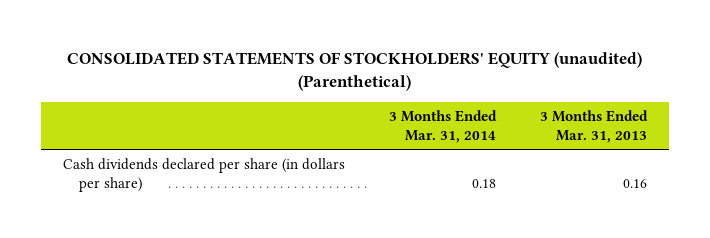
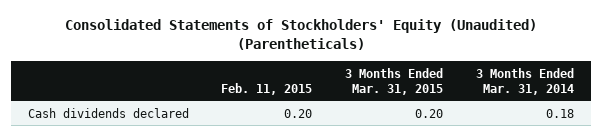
- CONSOLIDATED STATEMENTS OF STOCKHOLDERS' EQUITY (unaudited) (Parenthetical)
+ Consolidated Statements of Stockholders' Equity (Unaudited) (Parentheticals)
- | 3 Months Ended Mar. 31, 2014 | 3 Months Ended Mar. 31, 2013
+ | Feb. 11, 2015 | 3 Months Ended Mar. 31, 2015 | 3 Months Ended Mar. 31, 2014
- Cash dividends declared per share (in dollars per share) | 0.18 | 0.16
+ Cash dividends declared | 0.20 | 0.20 | 0.18

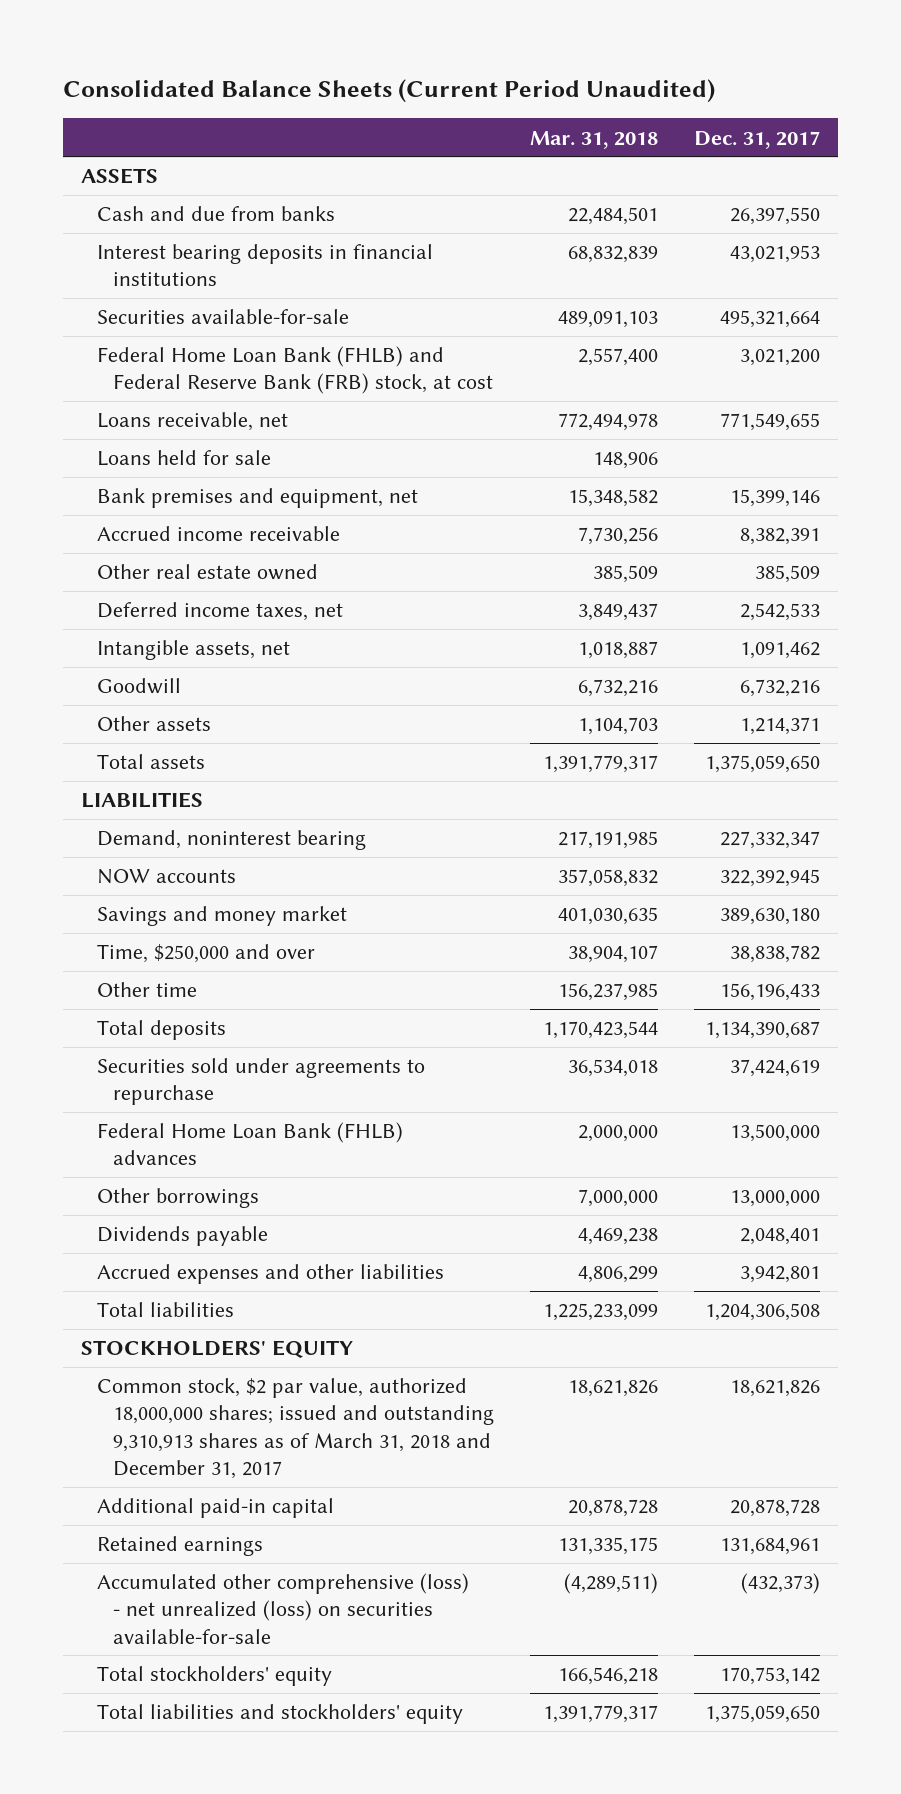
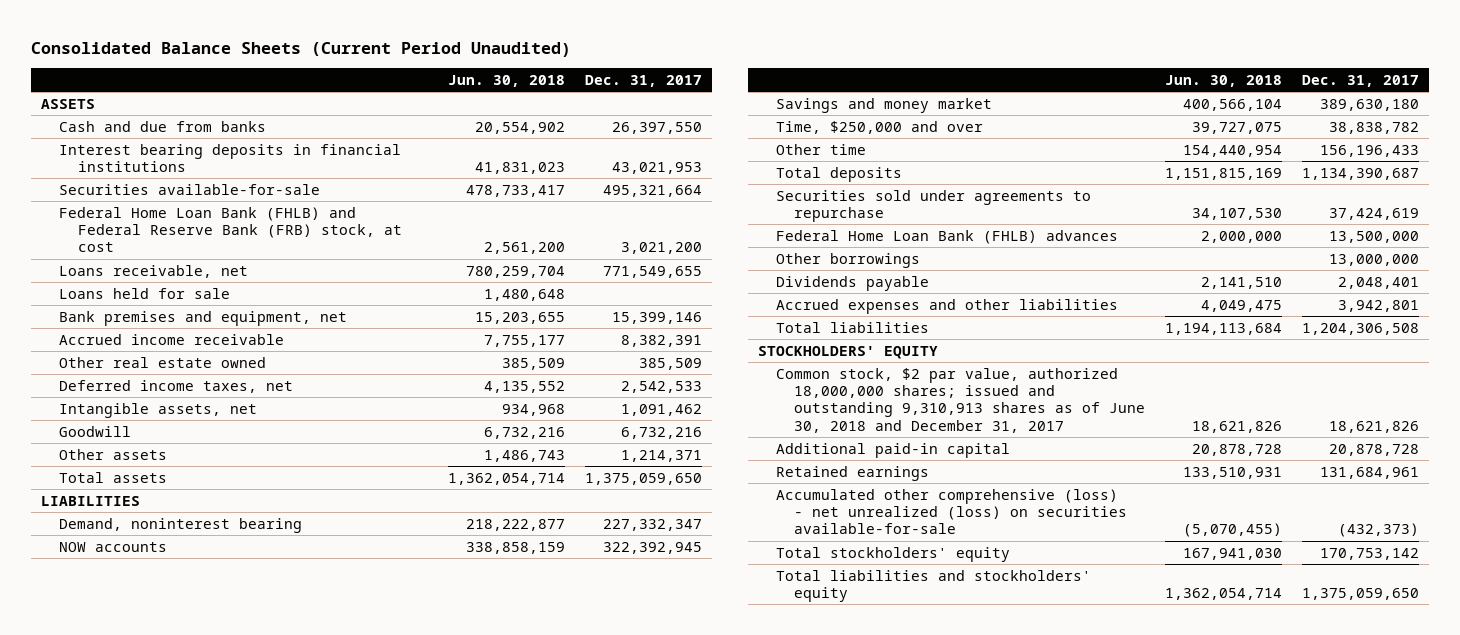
- | Mar. 31, 2018 | Dec. 31, 2017
+ | Jun. 30, 2018 | Dec. 31, 2017
- Common stock, $2 par value, authorized 18,000,000 shares; issued and outstanding 9,310,913 shares as of March 31, 2018 and December 31, 2017 | 18,621,826 | 18,621,826
+ Common stock, $2 par value, authorized 18,000,000 shares; issued and outstanding 9,310,913 shares as of June 30, 2018 and December 31, 2017 | 18,621,826 | 18,621,826

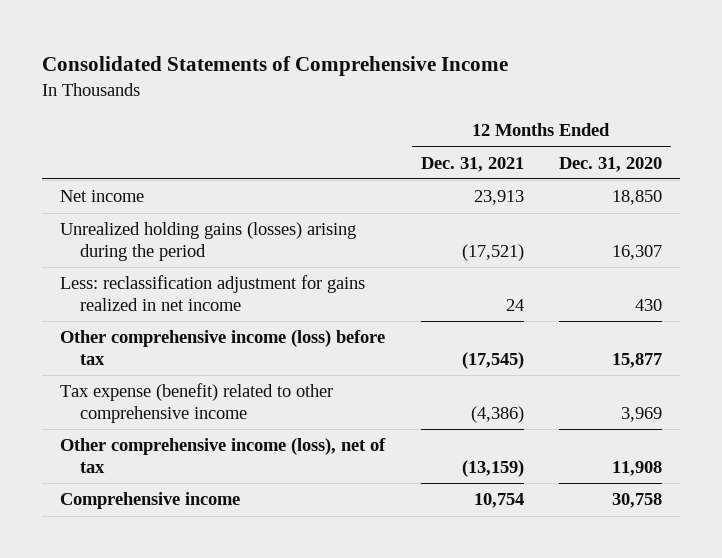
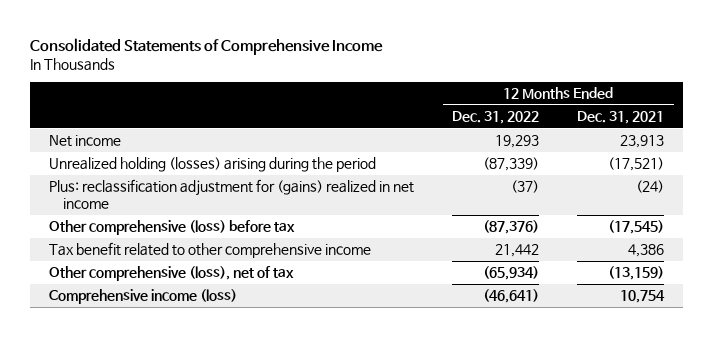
- | 12 Months Ended Dec. 31, 2021 | 12 Months Ended Dec. 31, 2020
+ | 12 Months Ended Dec. 31, 2022 | 12 Months Ended Dec. 31, 2021
- Unrealized holding gains (losses) arising during the period | (17,521) | 16,307
- Less: reclassification adjustment for gains realized in net income | 24 | 430
- Other comprehensive income (loss) before tax | (17,545) | 15,877
- Tax expense (benefit) related to other comprehensive income | (4,386) | 3,969
- Other comprehensive income (loss), net of tax | (13,159) | 11,908
- Comprehensive income | 10,754 | 30,758
+ Unrealized holding (losses) arising during the period | (87,339) | (17,521)
+ Plus: reclassification adjustment for (gains) realized in net income | (37) | (24)
+ Other comprehensive (loss) before tax | (87,376) | (17,545)
+ Tax benefit related to other comprehensive income | 21,442 | 4,386
+ Other comprehensive (loss), net of tax | (65,934) | (13,159)
+ Comprehensive income (loss) | (46,641) | 10,754

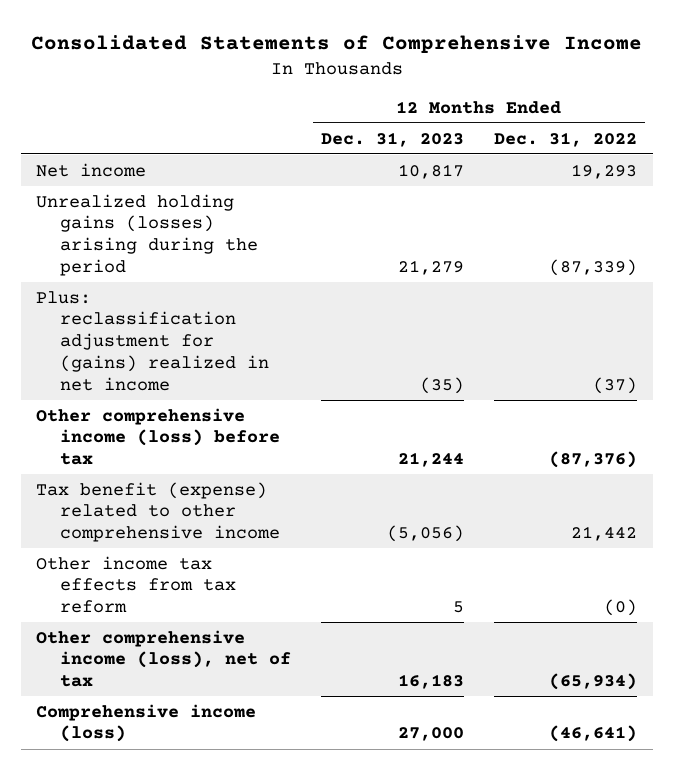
- | 12 Months Ended Dec. 31, 2022 | 12 Months Ended Dec. 31, 2021
+ | 12 Months Ended Dec. 31, 2023 | 12 Months Ended Dec. 31, 2022
- Unrealized holding (losses) arising during the period | (87,339) | (17,521)
+ Unrealized holding gains (losses) arising during the period | 21,279 | (87,339)
- Other comprehensive (loss) before tax | (87,376) | (17,545)
- Tax benefit related to other comprehensive income | 21,442 | 4,386
- Other comprehensive (loss), net of tax | (65,934) | (13,159)
+ Other comprehensive income (loss) before tax | 21,244 | (87,376)
+ Tax benefit (expense) related to other comprehensive income | (5,056) | 21,442
+ Other income tax effects from tax reform | 5 | (0)
+ Other comprehensive income (loss), net of tax | 16,183 | (65,934)

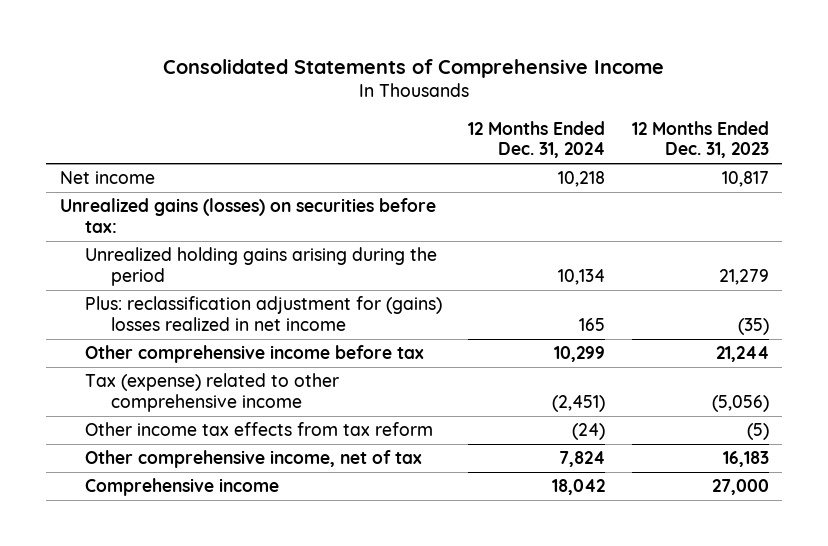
- | 12 Months Ended Dec. 31, 2023 | 12 Months Ended Dec. 31, 2022
+ | 12 Months Ended Dec. 31, 2024 | 12 Months Ended Dec. 31, 2023
- Unrealized holding gains (losses) arising during the period | 21,279 | (87,339)
- Plus: reclassification adjustment for (gains) realized in net income | (35) | (37)
- Other comprehensive income (loss) before tax | 21,244 | (87,376)
- Tax benefit (expense) related to other comprehensive income | (5,056) | 21,442
- Other income tax effects from tax reform | 5 | (0)
- Other comprehensive income (loss), net of tax | 16,183 | (65,934)
- Comprehensive income (loss) | 27,000 | (46,641)
+ Unrealized gains (losses) on securities before tax:
+ Unrealized holding gains arising during the period | 10,134 | 21,279
+ Plus: reclassification adjustment for (gains) losses realized in net income | 165 | (35)
+ Other comprehensive income before tax | 10,299 | 21,244
+ Tax (expense) related to other comprehensive income | (2,451) | (5,056)
+ Other income tax effects from tax reform | (24) | (5)
+ Other comprehensive income, net of tax | 7,824 | 16,183
+ Comprehensive income | 18,042 | 27,000

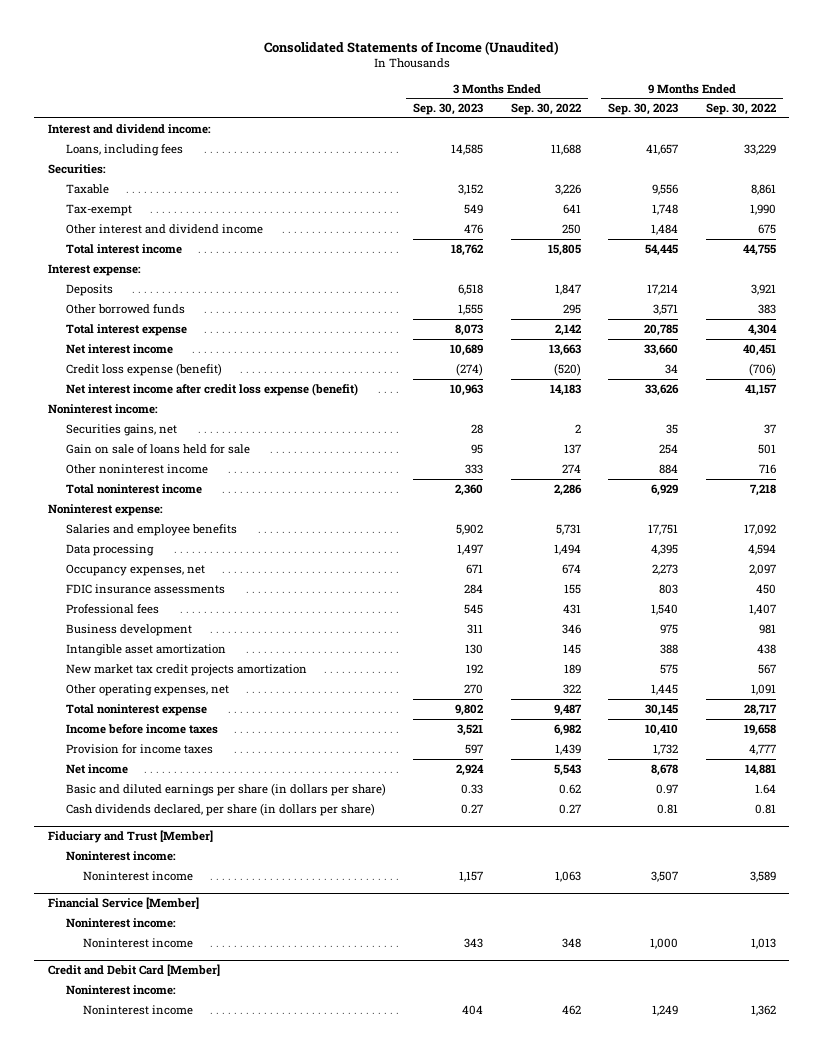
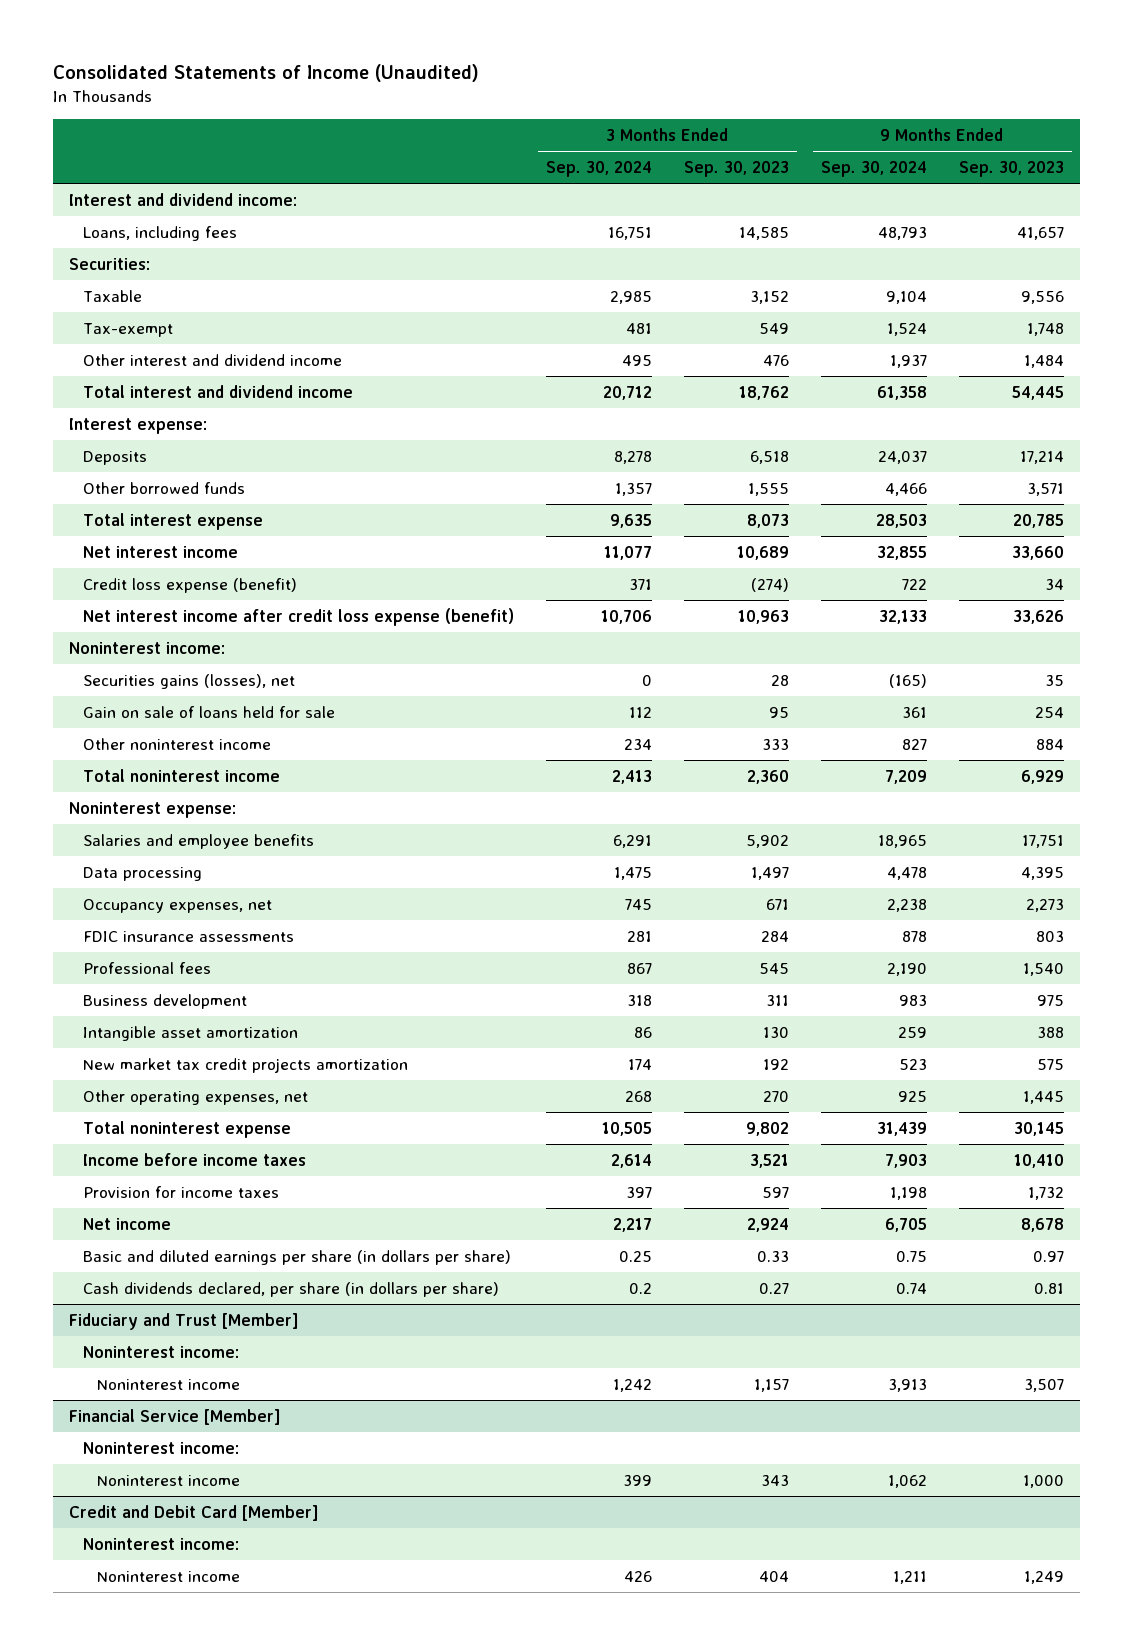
- | 3 Months Ended Sep. 30, 2023 | 3 Months Ended Sep. 30, 2022 | 9 Months Ended Sep. 30, 2023 | 9 Months Ended Sep. 30, 2022
+ | 3 Months Ended Sep. 30, 2024 | 3 Months Ended Sep. 30, 2023 | 9 Months Ended Sep. 30, 2024 | 9 Months Ended Sep. 30, 2023
- Total interest income | 18,762 | 15,805 | 54,445 | 44,755
+ Total interest and dividend income | 20,712 | 18,762 | 61,358 | 54,445
- Securities gains, net | 28 | 2 | 35 | 37
+ Securities gains (losses), net | 0 | 28 | (165) | 35

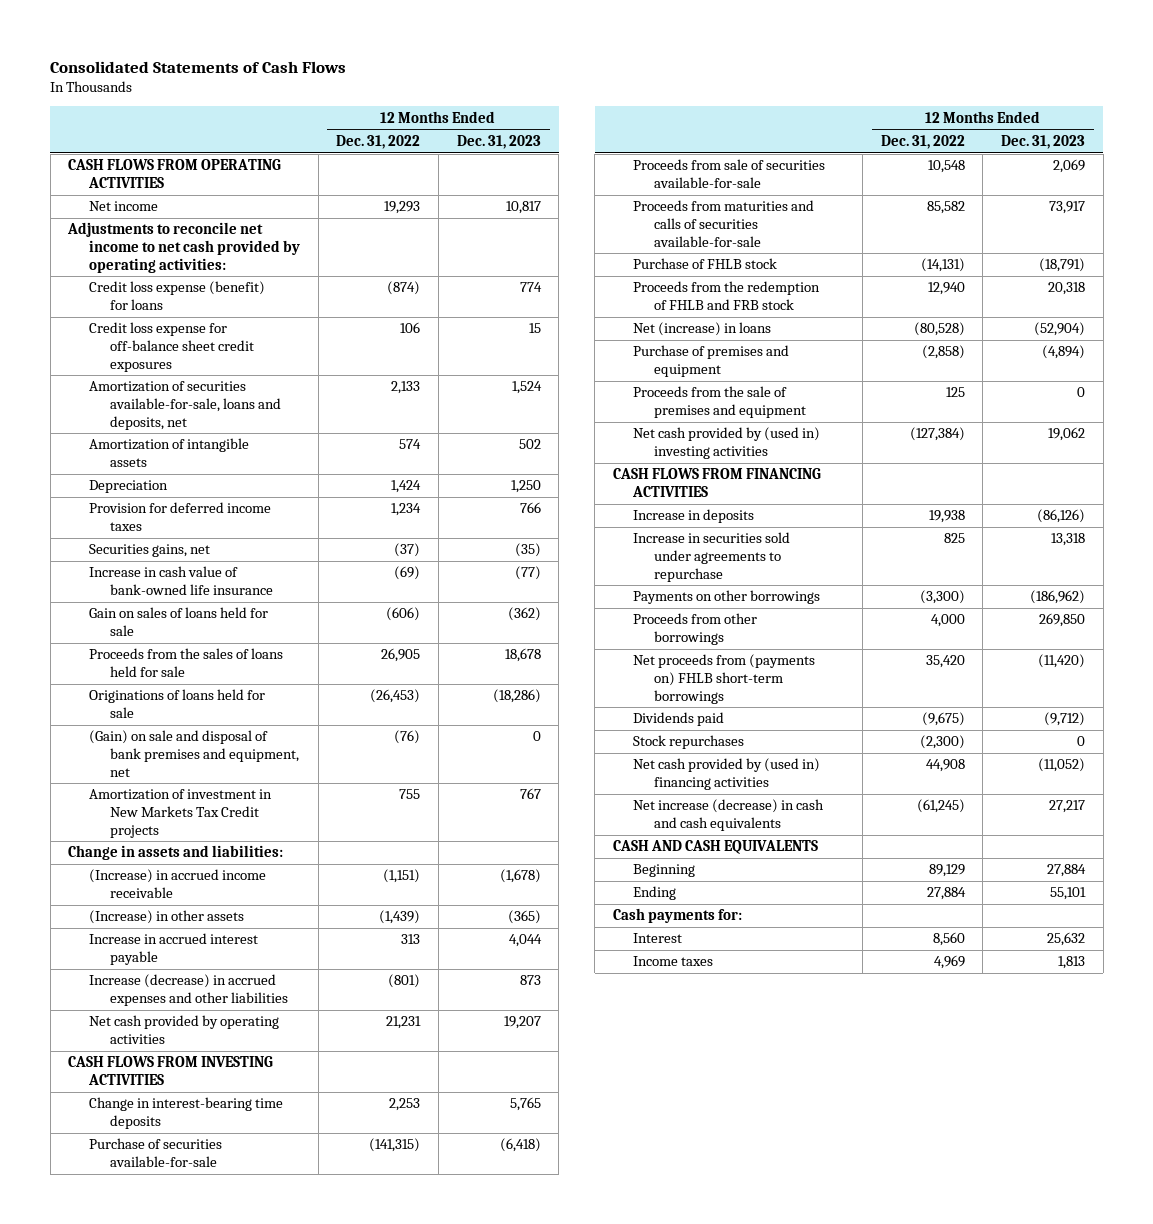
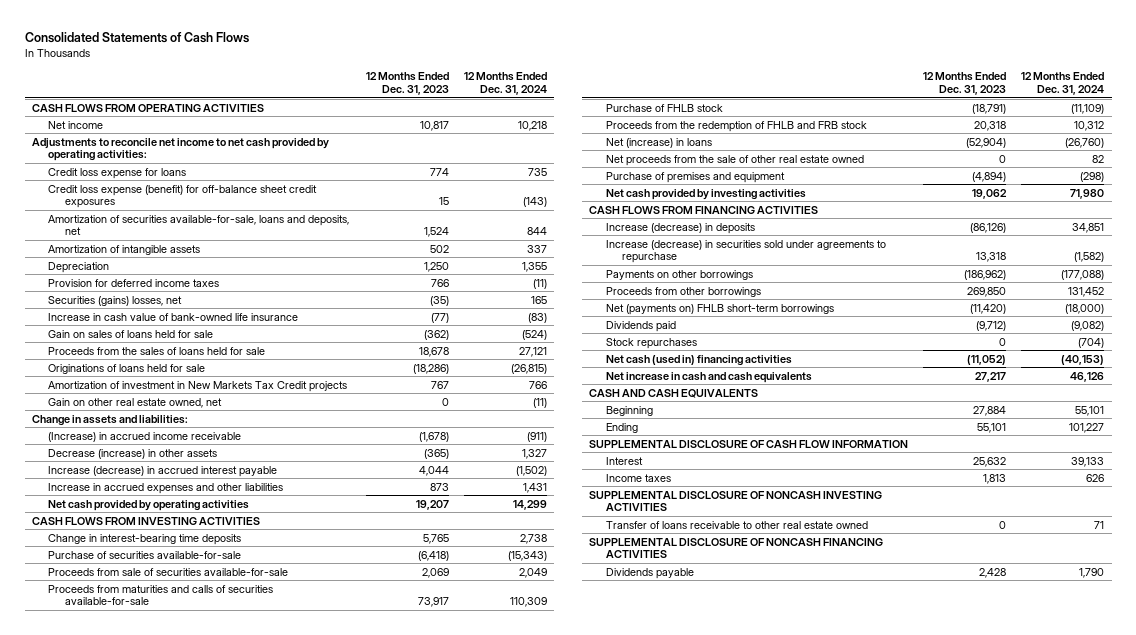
- | 12 Months Ended Dec. 31, 2022 | 12 Months Ended Dec. 31, 2023
+ | 12 Months Ended Dec. 31, 2023 | 12 Months Ended Dec. 31, 2024
- Credit loss expense (benefit) for loans | (874) | 774
- Credit loss expense for off-balance sheet credit exposures | 106 | 15
+ Credit loss expense for loans | 774 | 735
+ Credit loss expense (benefit) for off-balance sheet credit exposures | 15 | (143)
- Securities gains, net | (37) | (35)
+ Securities (gains) losses, net | (35) | 165
- (Gain) on sale and disposal of bank premises and equipment, net | (76) | 0
+ Gain on other real estate owned, net | 0 | (11)
- (Increase) in other assets | (1,439) | (365)
- Increase in accrued interest payable | 313 | 4,044
- Increase (decrease) in accrued expenses and other liabilities | (801) | 873
+ Decrease (increase) in other assets | (365) | 1,327
+ Increase (decrease) in accrued interest payable | 4,044 | (1,502)
+ Increase in accrued expenses and other liabilities | 873 | 1,431
+ Net proceeds from the sale of other real estate owned | 0 | 82
- Proceeds from the sale of premises and equipment | 125 | 0
- Net cash provided by (used in) investing activities | (127,384) | 19,062
+ Net cash provided by investing activities | 19,062 | 71,980
- Increase in deposits | 19,938 | (86,126)
- Increase in securities sold under agreements to repurchase | 825 | 13,318
+ Increase (decrease) in deposits | (86,126) | 34,851
+ Increase (decrease) in securities sold under agreements to repurchase | 13,318 | (1,582)
- Net proceeds from (payments on) FHLB short-term borrowings | 35,420 | (11,420)
+ Net (payments on) FHLB short-term borrowings | (11,420) | (18,000)
- Net cash provided by (used in) financing activities | 44,908 | (11,052)
- Net increase (decrease) in cash and cash equivalents | (61,245) | 27,217
+ Net cash (used in) financing activities | (11,052) | (40,153)
+ Net increase in cash and cash equivalents | 27,217 | 46,126
- Cash payments for:
+ SUPPLEMENTAL DISCLOSURE OF CASH FLOW INFORMATION
+ SUPPLEMENTAL DISCLOSURE OF NONCASH INVESTING ACTIVITIES
+ Transfer of loans receivable to other real estate owned | 0 | 71
+ SUPPLEMENTAL DISCLOSURE OF NONCASH FINANCING ACTIVITIES
+ Dividends payable | 2,428 | 1,790

